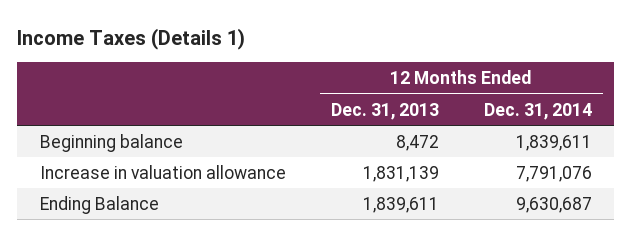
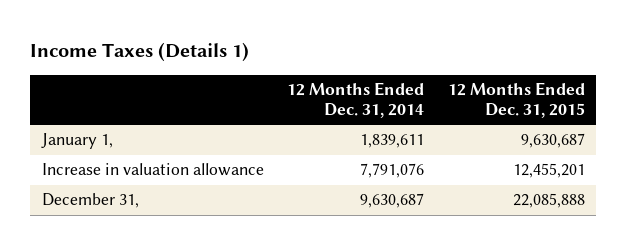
- | 12 Months Ended Dec. 31, 2013 | 12 Months Ended Dec. 31, 2014
+ | 12 Months Ended Dec. 31, 2014 | 12 Months Ended Dec. 31, 2015
- Beginning balance | 8,472 | 1,839,611
+ January 1, | 1,839,611 | 9,630,687
- Ending Balance | 1,839,611 | 9,630,687
+ December 31, | 9,630,687 | 22,085,888

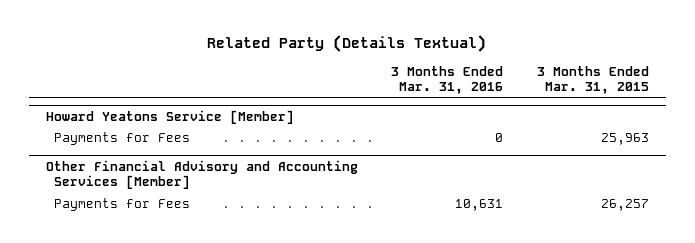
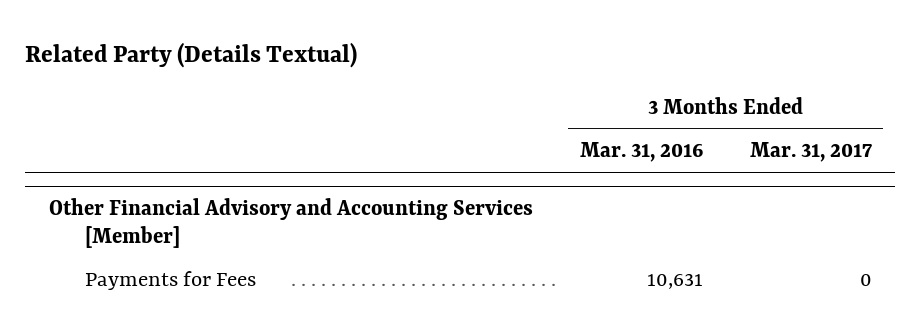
- | 3 Months Ended Mar. 31, 2016 | 3 Months Ended Mar. 31, 2015
+ | 3 Months Ended Mar. 31, 2016 | 3 Months Ended Mar. 31, 2017
- Howard Yeatons Service [Member]
- Payments for Fees | 0 | 25,963

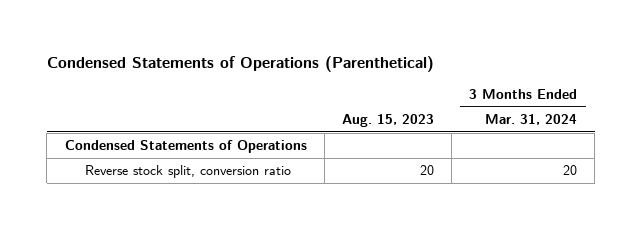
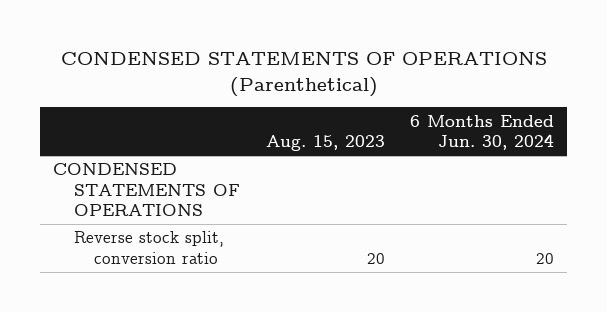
- Condensed Statements of Operations (Parenthetical)
+ CONDENSED STATEMENTS OF OPERATIONS (Parenthetical)
- | Aug. 15, 2023 | 3 Months Ended Mar. 31, 2024
+ | Aug. 15, 2023 | 6 Months Ended Jun. 30, 2024
- Condensed Statements of Operations
+ CONDENSED STATEMENTS OF OPERATIONS

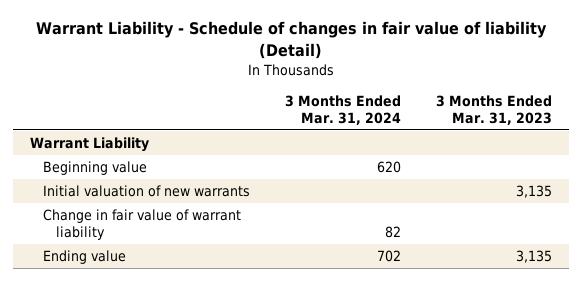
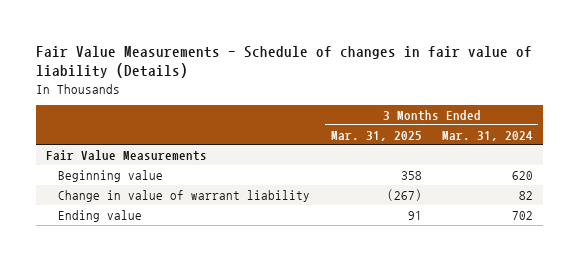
- Warrant Liability - Schedule of changes in fair value of liability (Detail)
+ Fair Value Measurements - Schedule of changes in fair value of liability (Details)
- | 3 Months Ended Mar. 31, 2024 | 3 Months Ended Mar. 31, 2023
+ | 3 Months Ended Mar. 31, 2025 | 3 Months Ended Mar. 31, 2024
- Warrant Liability
+ Fair Value Measurements
- Initial valuation of new warrants | | 3,135
- Change in fair value of warrant liability | 82 |
+ Change in value of warrant liability | (267) | 82

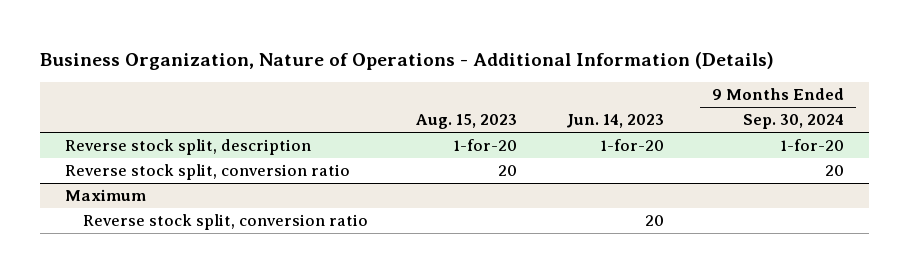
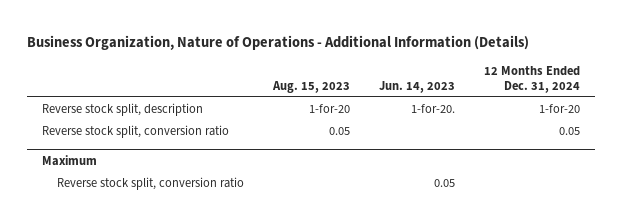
- | Aug. 15, 2023 | Jun. 14, 2023 | 9 Months Ended Sep. 30, 2024
+ | Aug. 15, 2023 | Jun. 14, 2023 | 12 Months Ended Dec. 31, 2024
- Reverse stock split, description | 1-for-20 | 1-for-20 | 1-for-20
- Reverse stock split, conversion ratio | 20 | | 20
+ Reverse stock split, description | 1-for-20 | 1-for-20. | 1-for-20
+ Reverse stock split, conversion ratio | 0.05 | | 0.05
@ Maximum
- Reverse stock split, conversion ratio | | 20 |
+ Reverse stock split, conversion ratio | | 0.05 |

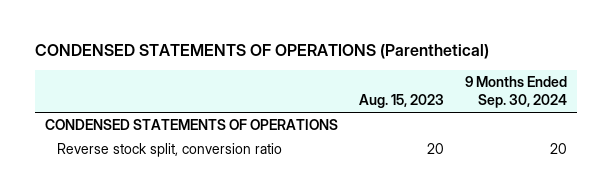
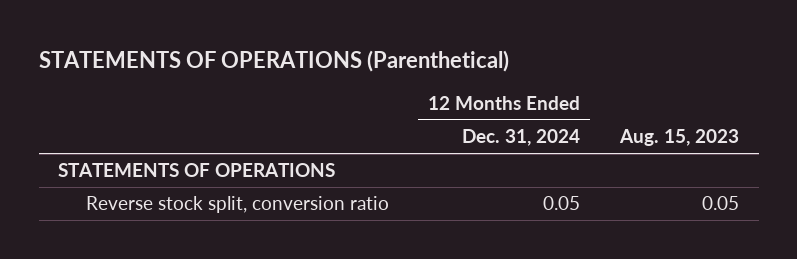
- CONDENSED STATEMENTS OF OPERATIONS (Parenthetical)
+ STATEMENTS OF OPERATIONS (Parenthetical)
- | Aug. 15, 2023 | 9 Months Ended Sep. 30, 2024
+ | 12 Months Ended Dec. 31, 2024 | Aug. 15, 2023
- CONDENSED STATEMENTS OF OPERATIONS
- Reverse stock split, conversion ratio | 20 | 20
+ STATEMENTS OF OPERATIONS
+ Reverse stock split, conversion ratio | 0.05 | 0.05

